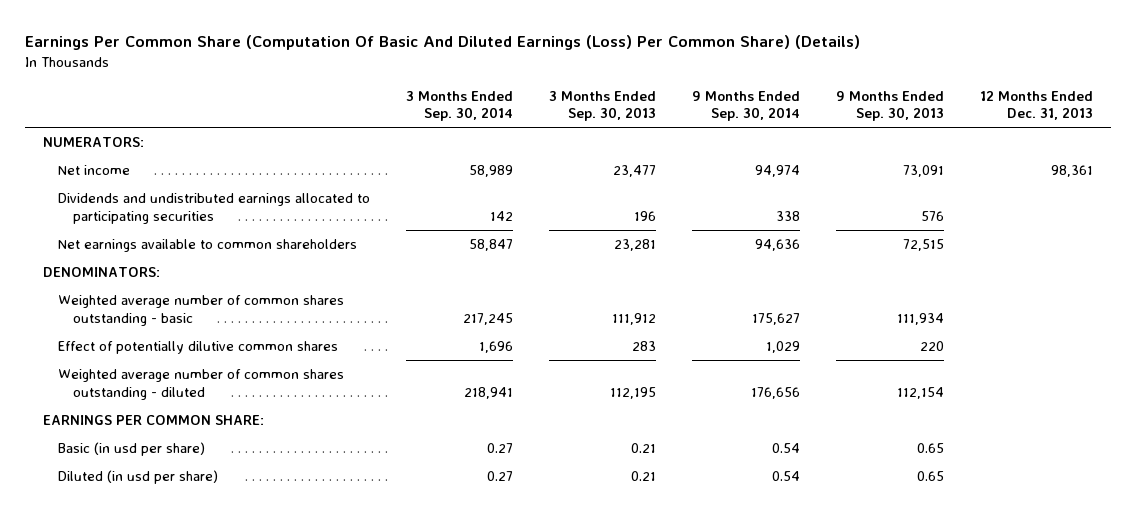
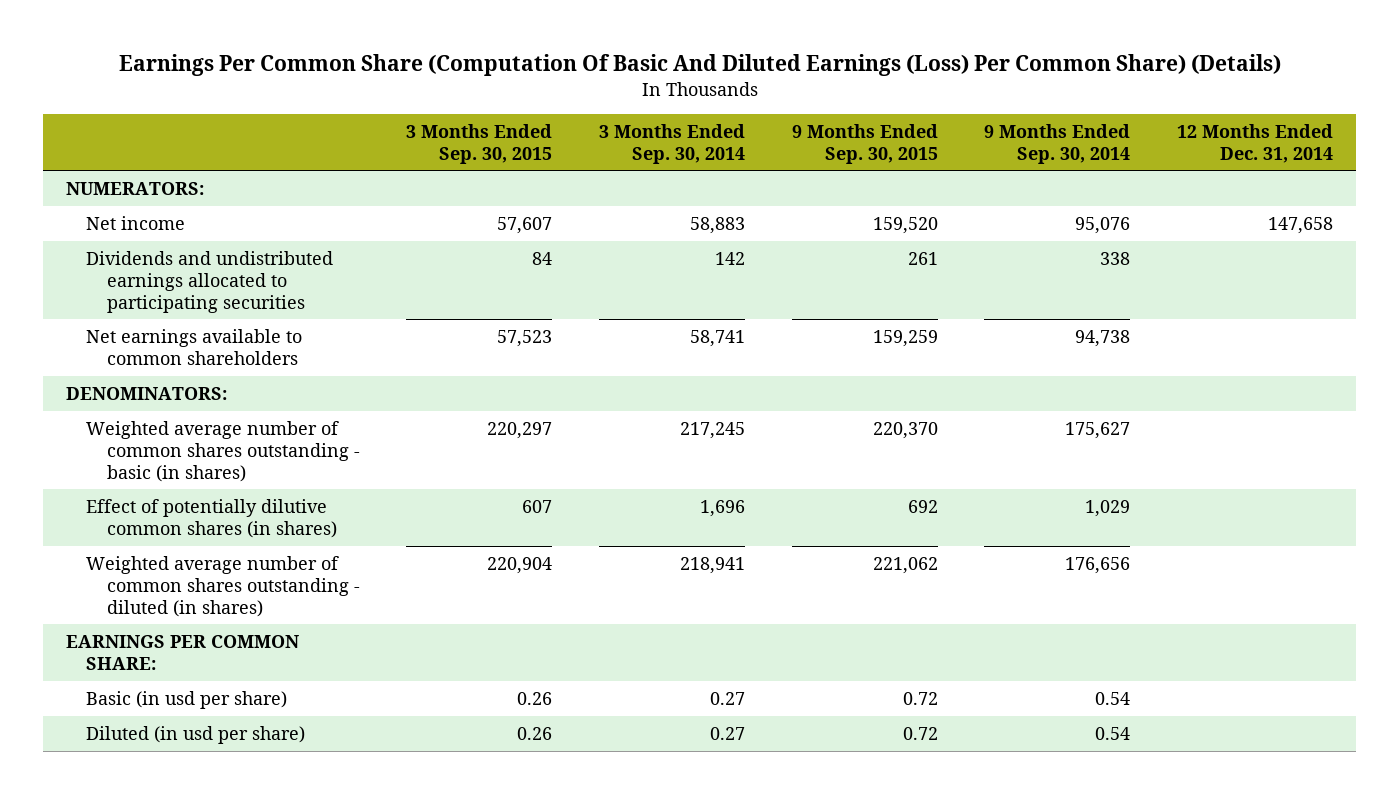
- | 3 Months Ended Sep. 30, 2014 | 3 Months Ended Sep. 30, 2013 | 9 Months Ended Sep. 30, 2014 | 9 Months Ended Sep. 30, 2013 | 12 Months Ended Dec. 31, 2013
+ | 3 Months Ended Sep. 30, 2015 | 3 Months Ended Sep. 30, 2014 | 9 Months Ended Sep. 30, 2015 | 9 Months Ended Sep. 30, 2014 | 12 Months Ended Dec. 31, 2014
- Net income | 58,989 | 23,477 | 94,974 | 73,091 | 98,361
+ Net income | 57,607 | 58,883 | 159,520 | 95,076 | 147,658
- Net earnings available to common shareholders | 58,847 | 23,281 | 94,636 | 72,515 |
+ Net earnings available to common shareholders | 57,523 | 58,741 | 159,259 | 94,738 |
- Weighted average number of common shares outstanding - basic | 217,245 | 111,912 | 175,627 | 111,934 |
- Effect of potentially dilutive common shares | 1,696 | 283 | 1,029 | 220 |
- Weighted average number of common shares outstanding - diluted | 218,941 | 112,195 | 176,656 | 112,154 |
+ Weighted average number of common shares outstanding - basic (in shares) | 220,297 | 217,245 | 220,370 | 175,627 |
+ Effect of potentially dilutive common shares (in shares) | 607 | 1,696 | 692 | 1,029 |
+ Weighted average number of common shares outstanding - diluted (in shares) | 220,904 | 218,941 | 221,062 | 176,656 |

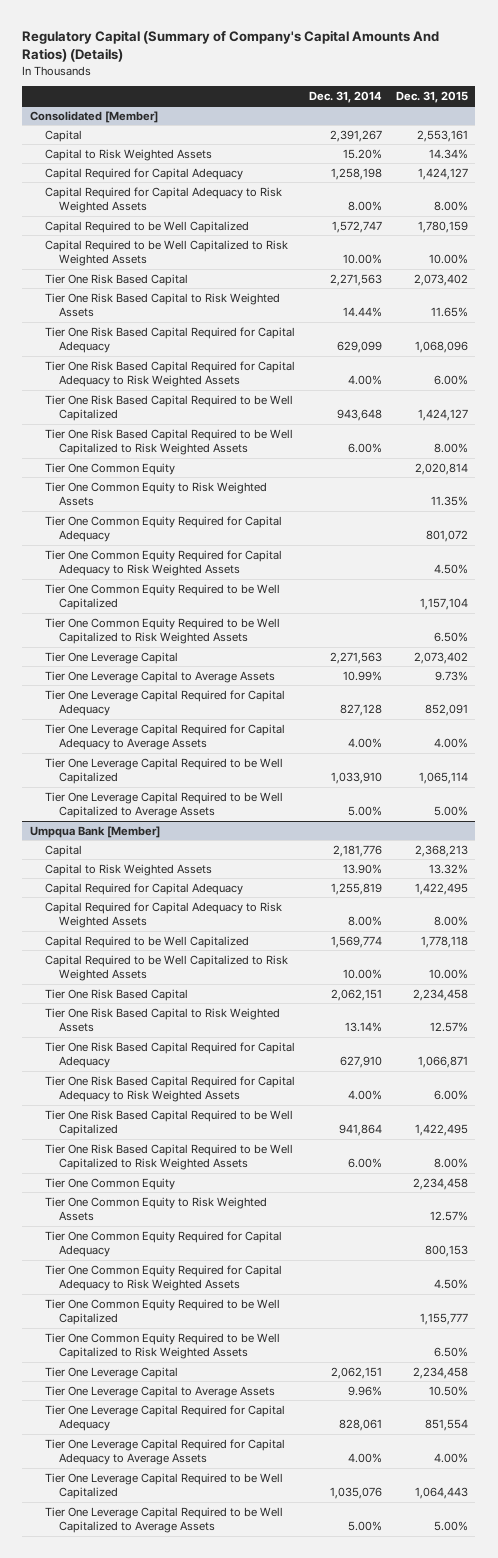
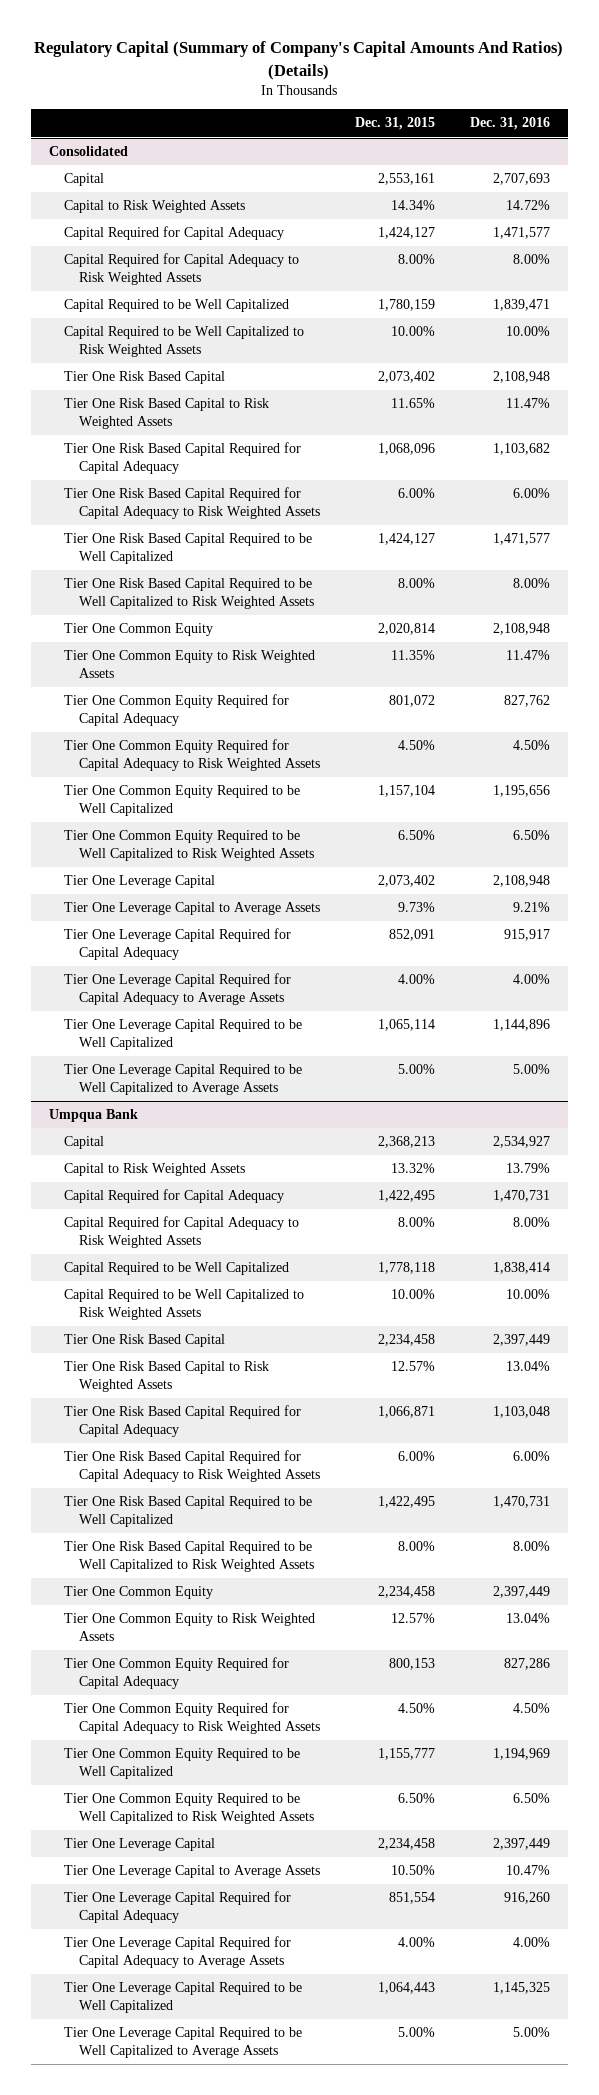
- | Dec. 31, 2014 | Dec. 31, 2015
+ | Dec. 31, 2015 | Dec. 31, 2016
- Consolidated [Member]
+ Consolidated
- Umpqua Bank [Member]
+ Umpqua Bank

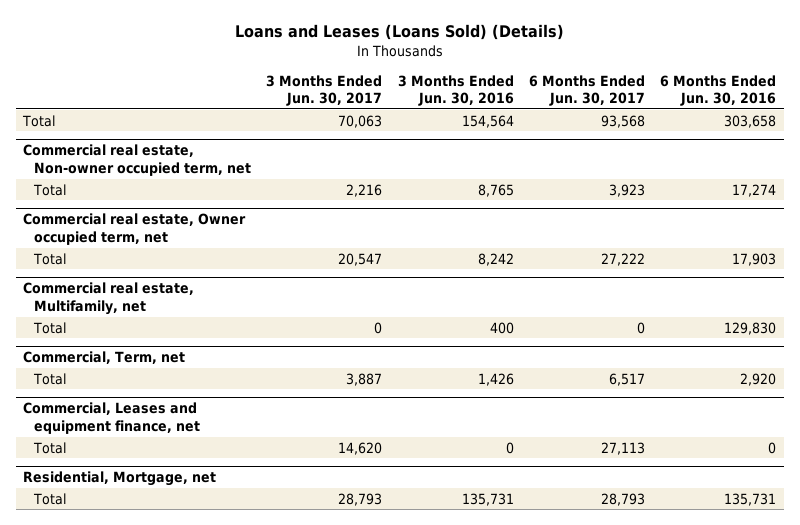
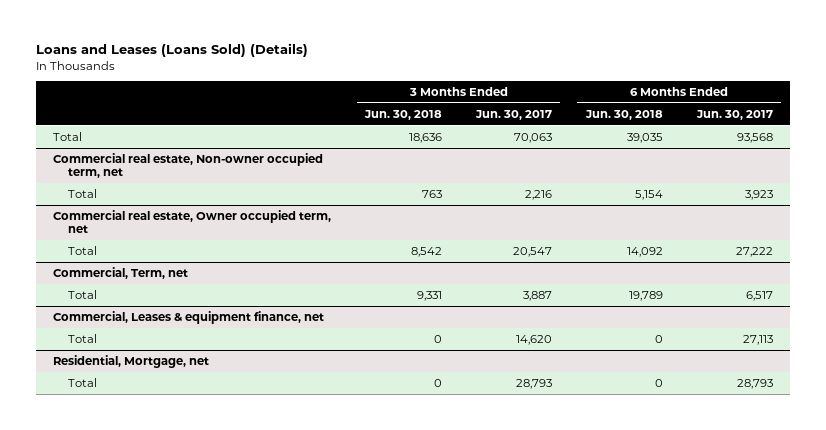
- | 3 Months Ended Jun. 30, 2017 | 3 Months Ended Jun. 30, 2016 | 6 Months Ended Jun. 30, 2017 | 6 Months Ended Jun. 30, 2016
+ | 3 Months Ended Jun. 30, 2018 | 3 Months Ended Jun. 30, 2017 | 6 Months Ended Jun. 30, 2018 | 6 Months Ended Jun. 30, 2017
- Commercial real estate, Multifamily, net
- Total | 0 | 400 | 0 | 129,830
- Commercial, Leases and equipment finance, net
+ Commercial, Leases & equipment finance, net

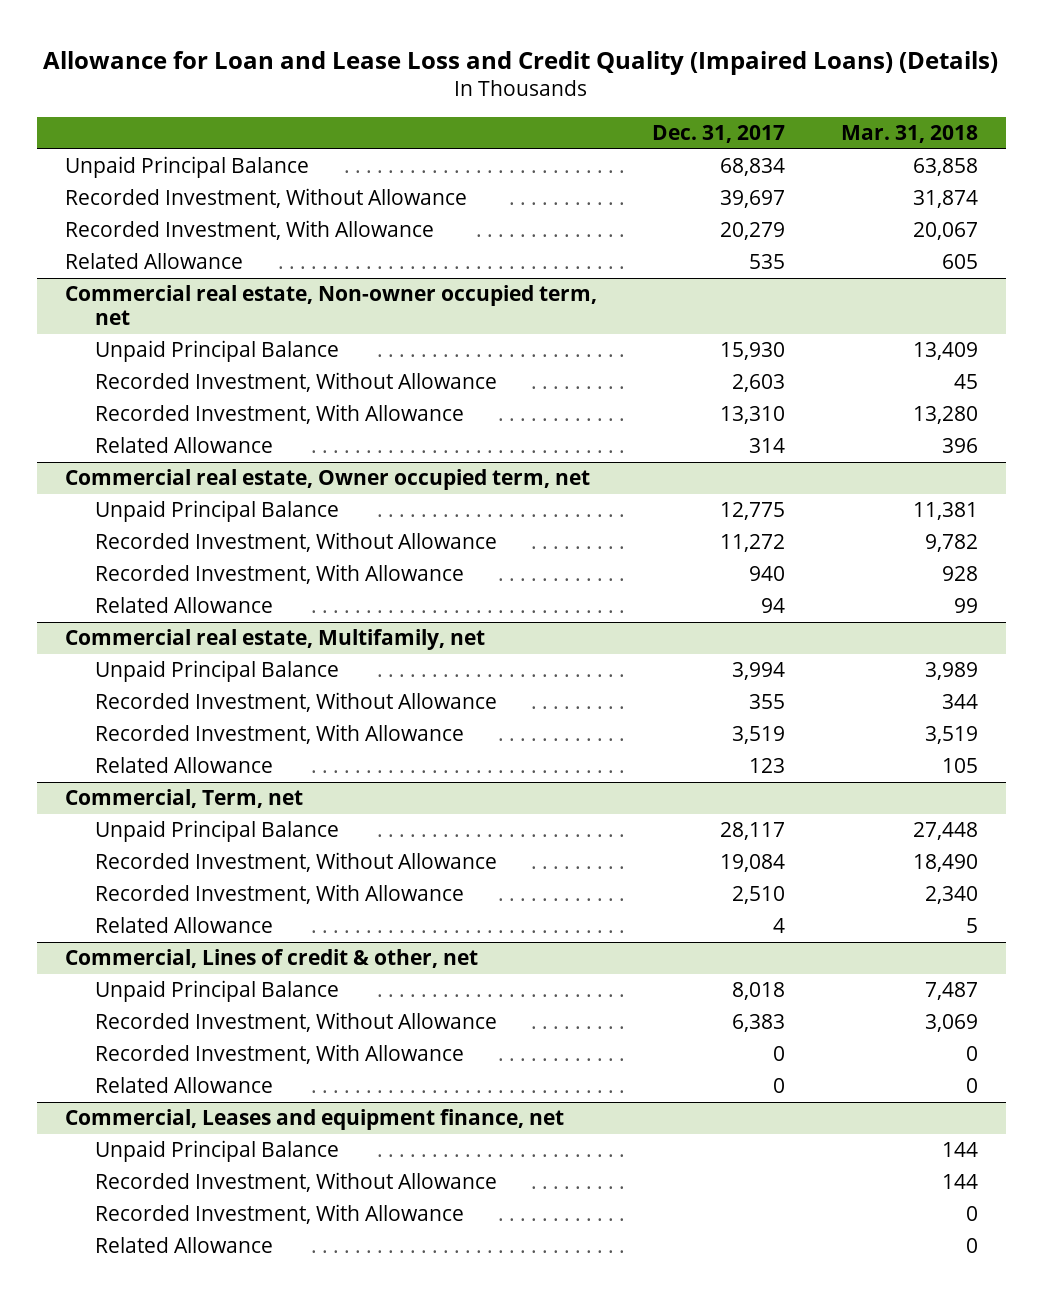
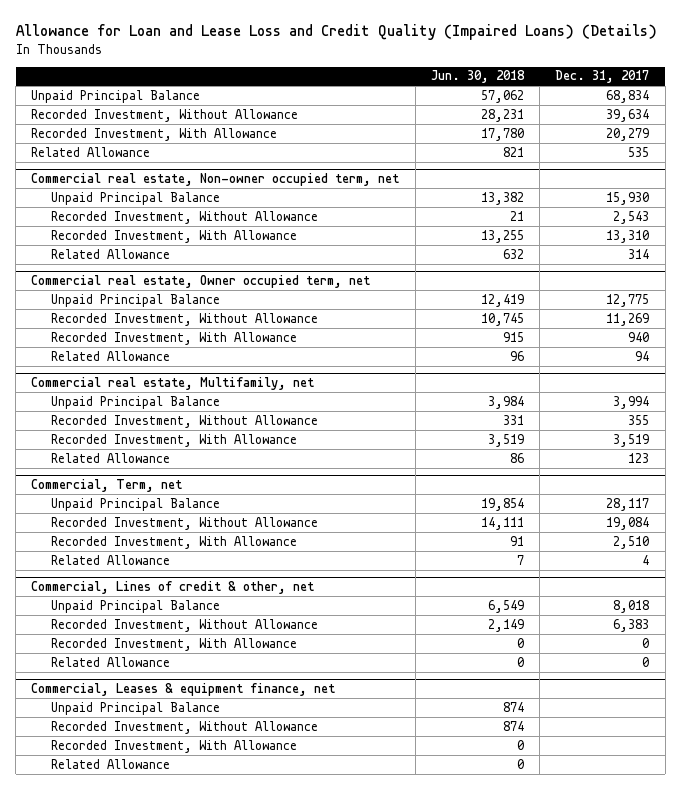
- | Dec. 31, 2017 | Mar. 31, 2018
+ | Jun. 30, 2018 | Dec. 31, 2017
- Recorded Investment, Without Allowance | 39,697 | 31,874
+ Recorded Investment, Without Allowance | 28,231 | 39,634
@ Commercial real estate, Non-owner occupied term, net
- Recorded Investment, Without Allowance | 2,603 | 45
+ Recorded Investment, Without Allowance | 21 | 2,543
@ Commercial real estate, Owner occupied term, net
- Recorded Investment, Without Allowance | 11,272 | 9,782
+ Recorded Investment, Without Allowance | 10,745 | 11,269
- Commercial, Leases and equipment finance, net
+ Commercial, Leases & equipment finance, net

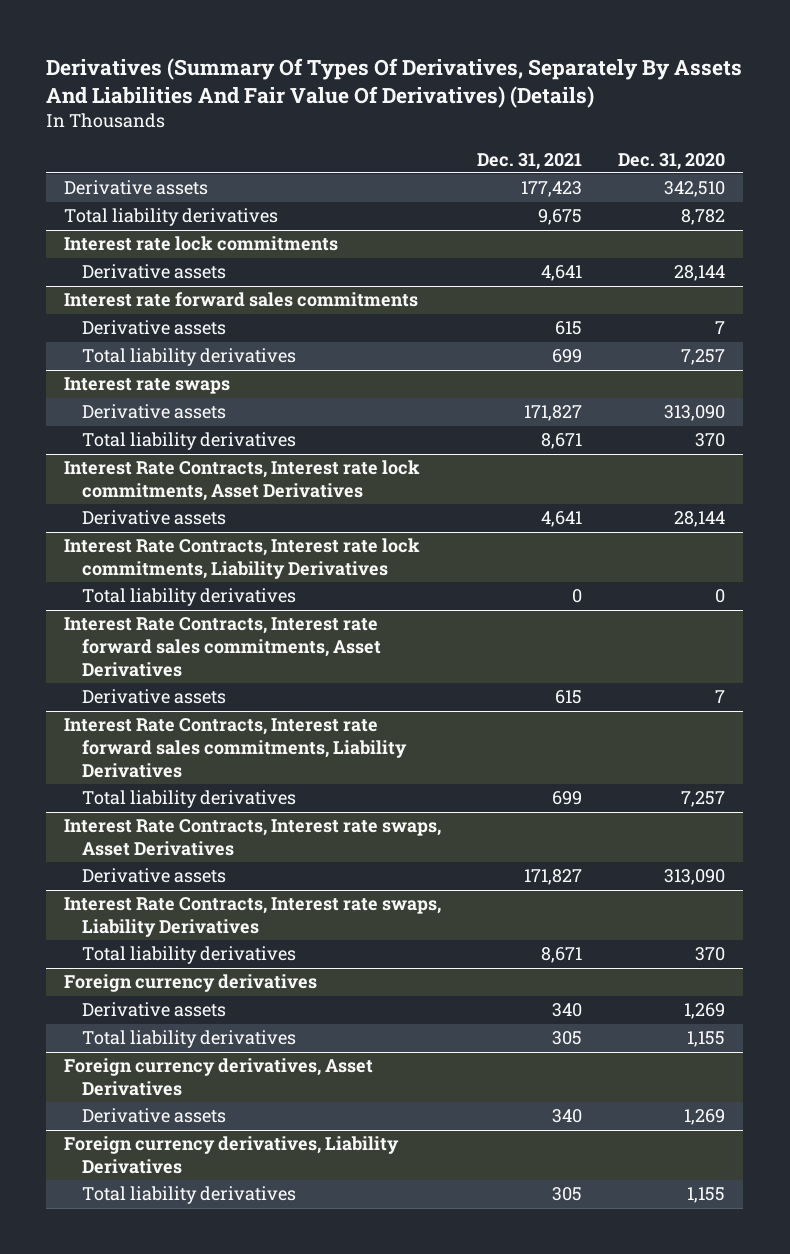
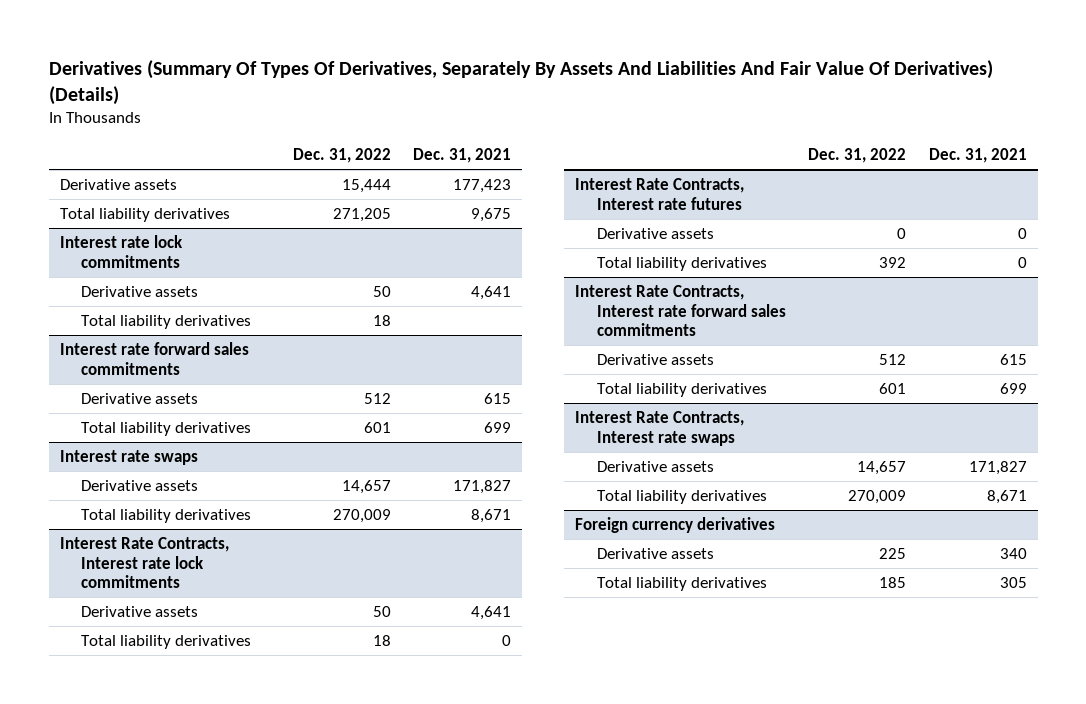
- | Dec. 31, 2021 | Dec. 31, 2020
+ | Dec. 31, 2022 | Dec. 31, 2021
@ Interest rate lock commitments
+ Total liability derivatives | 18 |
- Interest Rate Contracts, Interest rate lock commitments, Asset Derivatives
+ Interest Rate Contracts, Interest rate lock commitments
- Interest Rate Contracts, Interest rate lock commitments, Liability Derivatives
- Interest Rate Contracts, Interest rate forward sales commitments, Asset Derivatives
+ Interest Rate Contracts, Interest rate futures
+ Derivative assets | 0 | 0
+ Total liability derivatives | 392 | 0
+ Interest Rate Contracts, Interest rate forward sales commitments
- Interest Rate Contracts, Interest rate forward sales commitments, Liability Derivatives
- Interest Rate Contracts, Interest rate swaps, Asset Derivatives
+ Interest Rate Contracts, Interest rate swaps
- Interest Rate Contracts, Interest rate swaps, Liability Derivatives
- Foreign currency derivatives, Asset Derivatives
- Derivative assets | 340 | 1,269
- Foreign currency derivatives, Liability Derivatives
- Total liability derivatives | 305 | 1,155

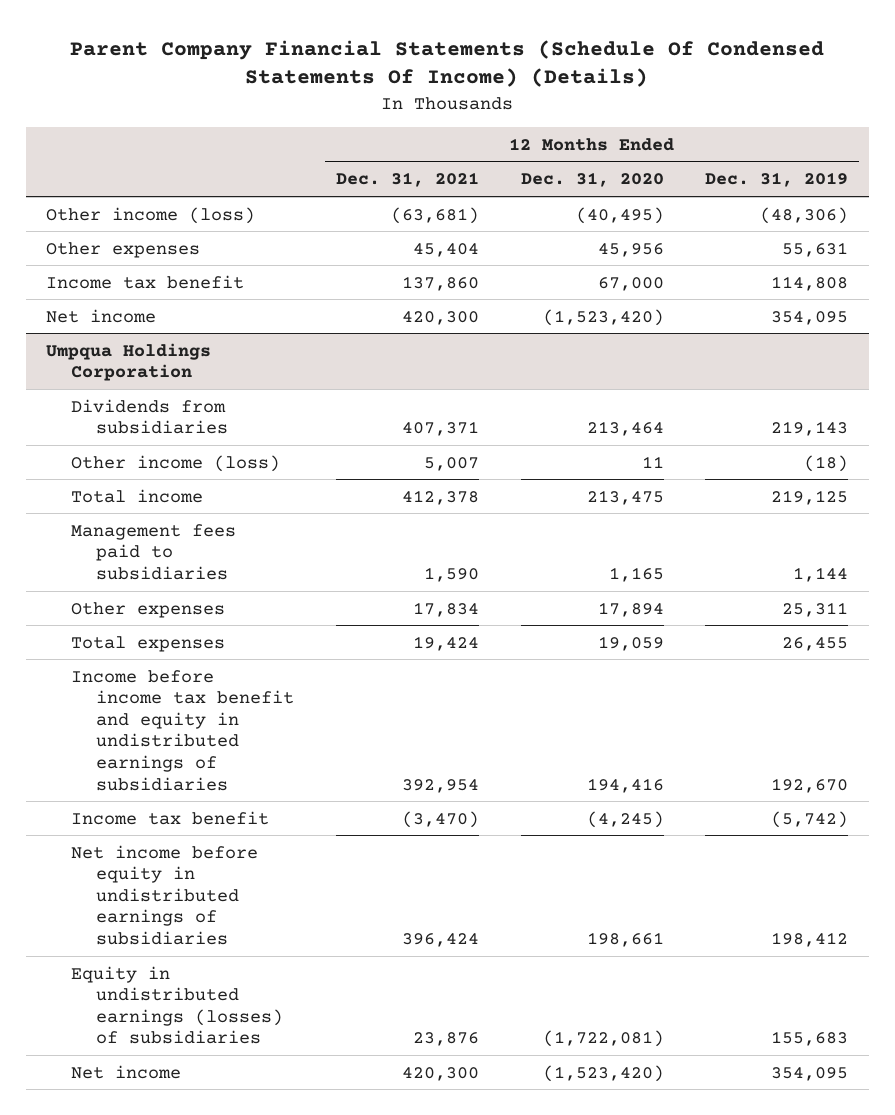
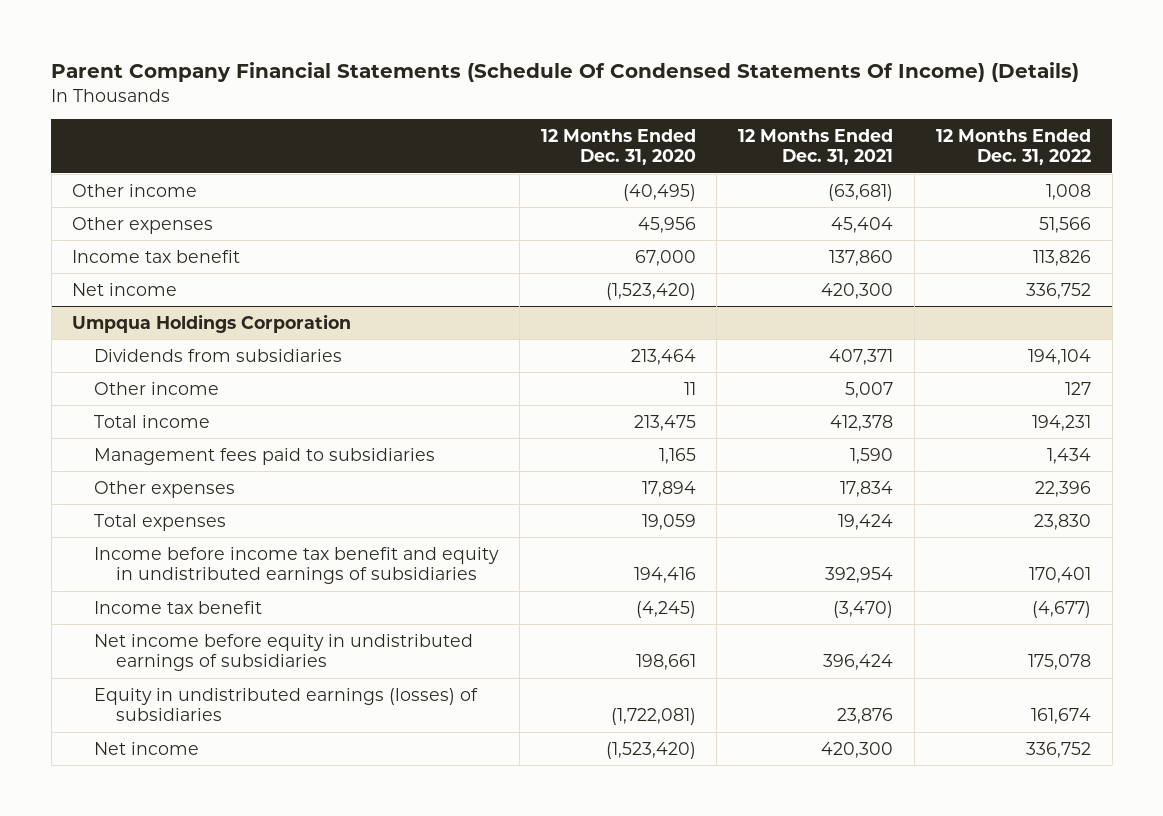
- | 12 Months Ended Dec. 31, 2021 | 12 Months Ended Dec. 31, 2020 | 12 Months Ended Dec. 31, 2019
+ | 12 Months Ended Dec. 31, 2020 | 12 Months Ended Dec. 31, 2021 | 12 Months Ended Dec. 31, 2022
- Other income (loss) | (63,681) | (40,495) | (48,306)
+ Other income | (40,495) | (63,681) | 1,008
@ Umpqua Holdings Corporation
- Other income (loss) | 5,007 | 11 | (18)
+ Other income | 11 | 5,007 | 127

